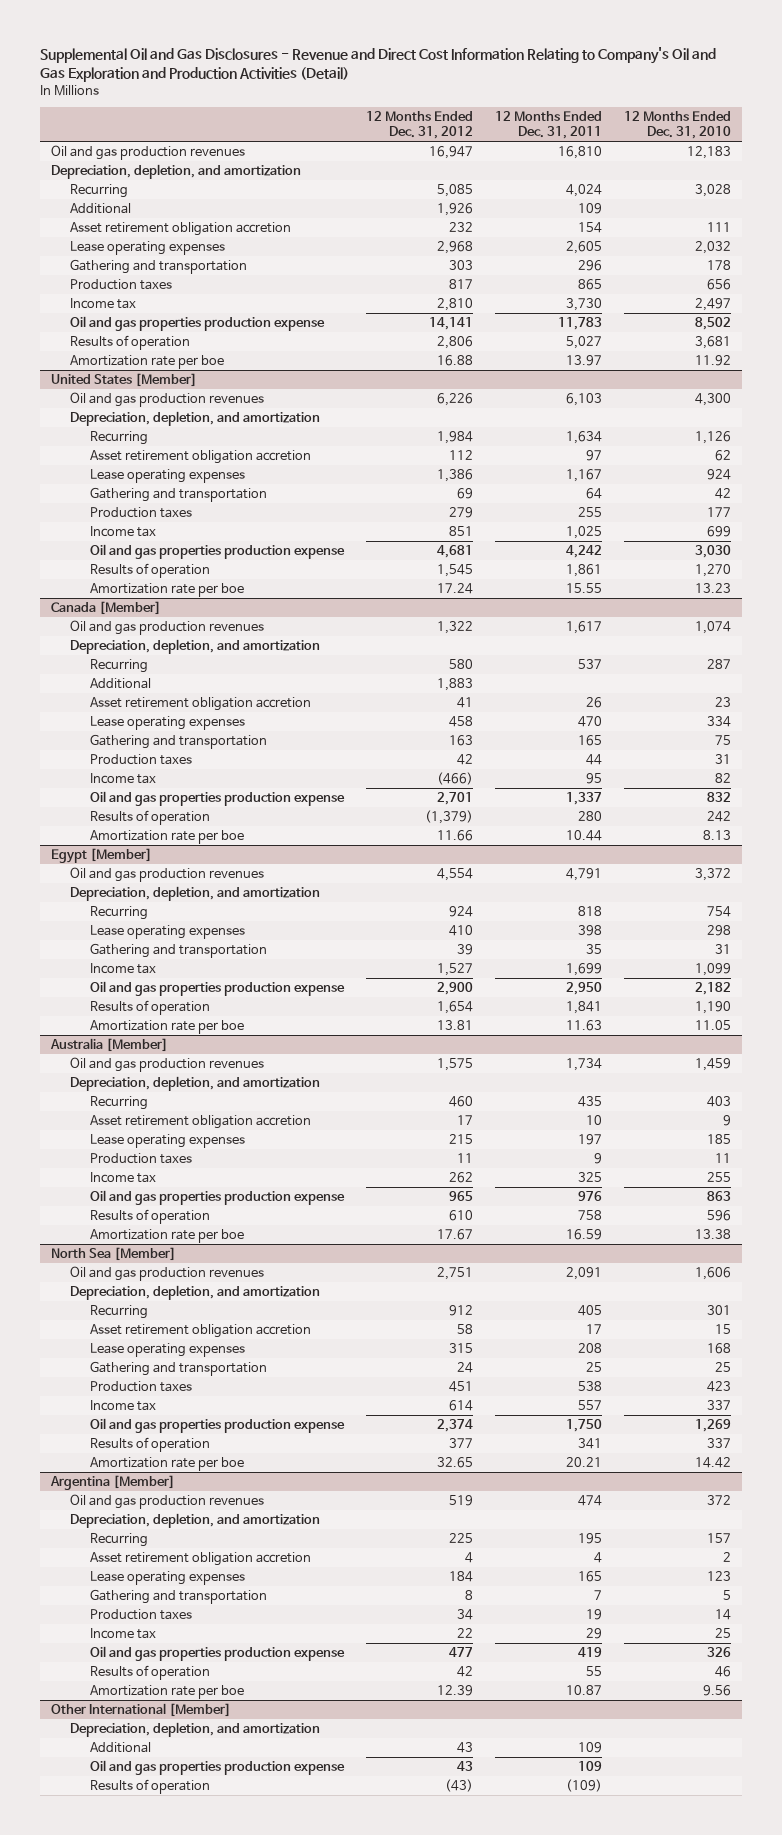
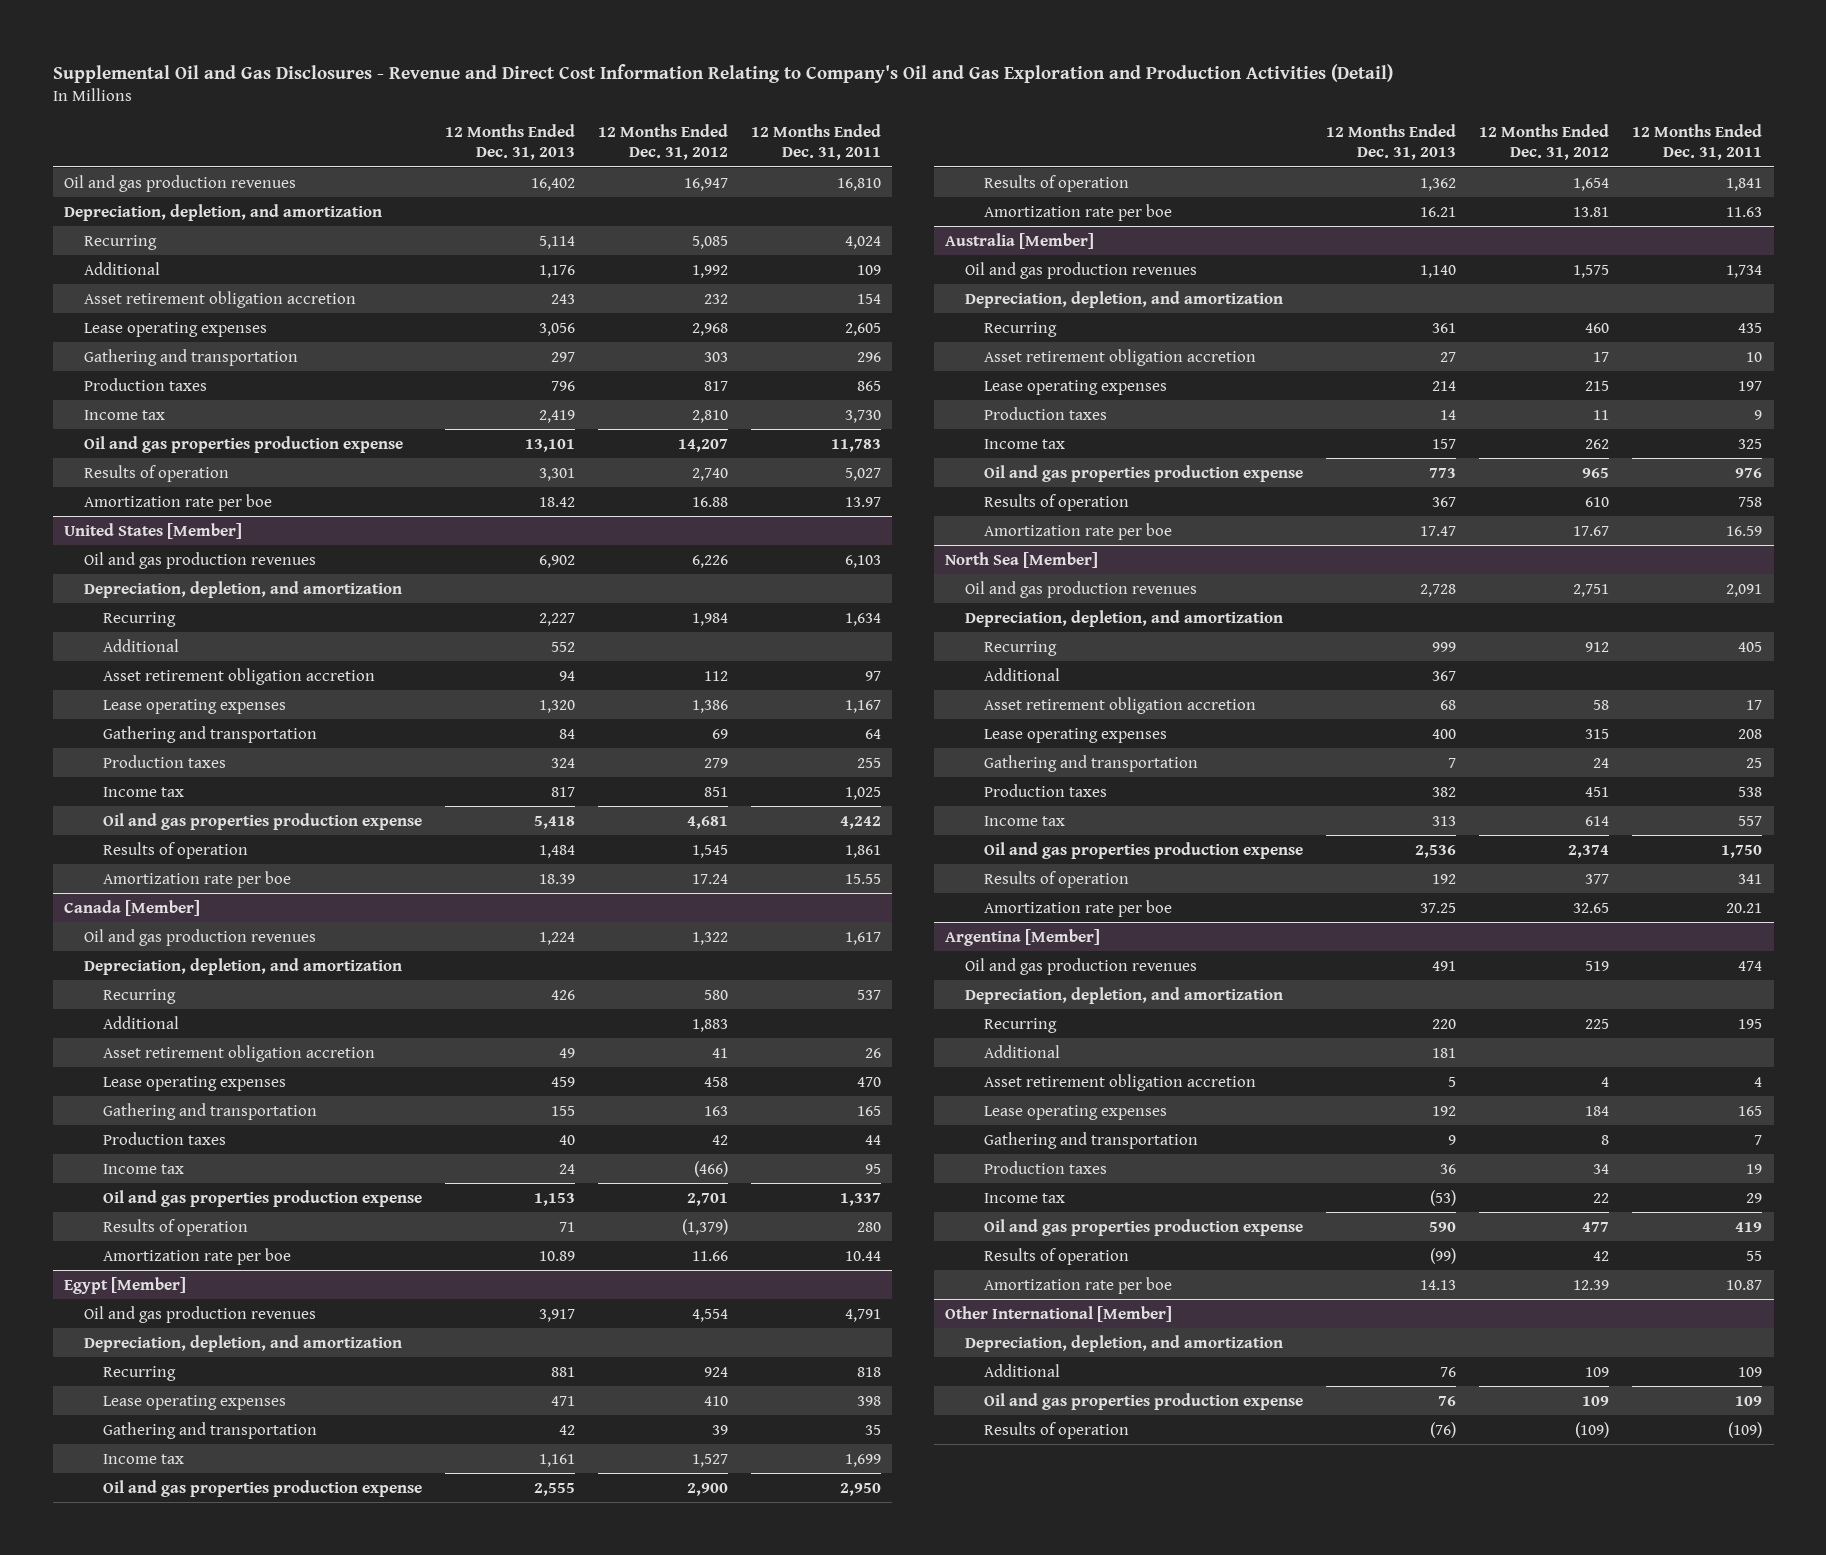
- | 12 Months Ended Dec. 31, 2012 | 12 Months Ended Dec. 31, 2011 | 12 Months Ended Dec. 31, 2010
+ | 12 Months Ended Dec. 31, 2013 | 12 Months Ended Dec. 31, 2012 | 12 Months Ended Dec. 31, 2011
- Additional | 1,926 | 109 |
+ Additional | 1,176 | 1,992 | 109
- Oil and gas properties production expense | 14,141 | 11,783 | 8,502
- Results of operation | 2,806 | 5,027 | 3,681
+ Oil and gas properties production expense | 13,101 | 14,207 | 11,783
+ Results of operation | 3,301 | 2,740 | 5,027
@ United States [Member]
+ Additional | 552 | |
@ North Sea [Member]
+ Additional | 367 | |
@ Argentina [Member]
+ Additional | 181 | |
@ Other International [Member]
- Additional | 43 | 109 |
- Oil and gas properties production expense | 43 | 109 |
- Results of operation | (43) | (109) |
+ Additional | 76 | 109 | 109
+ Oil and gas properties production expense | 76 | 109 | 109
+ Results of operation | (76) | (109) | (109)

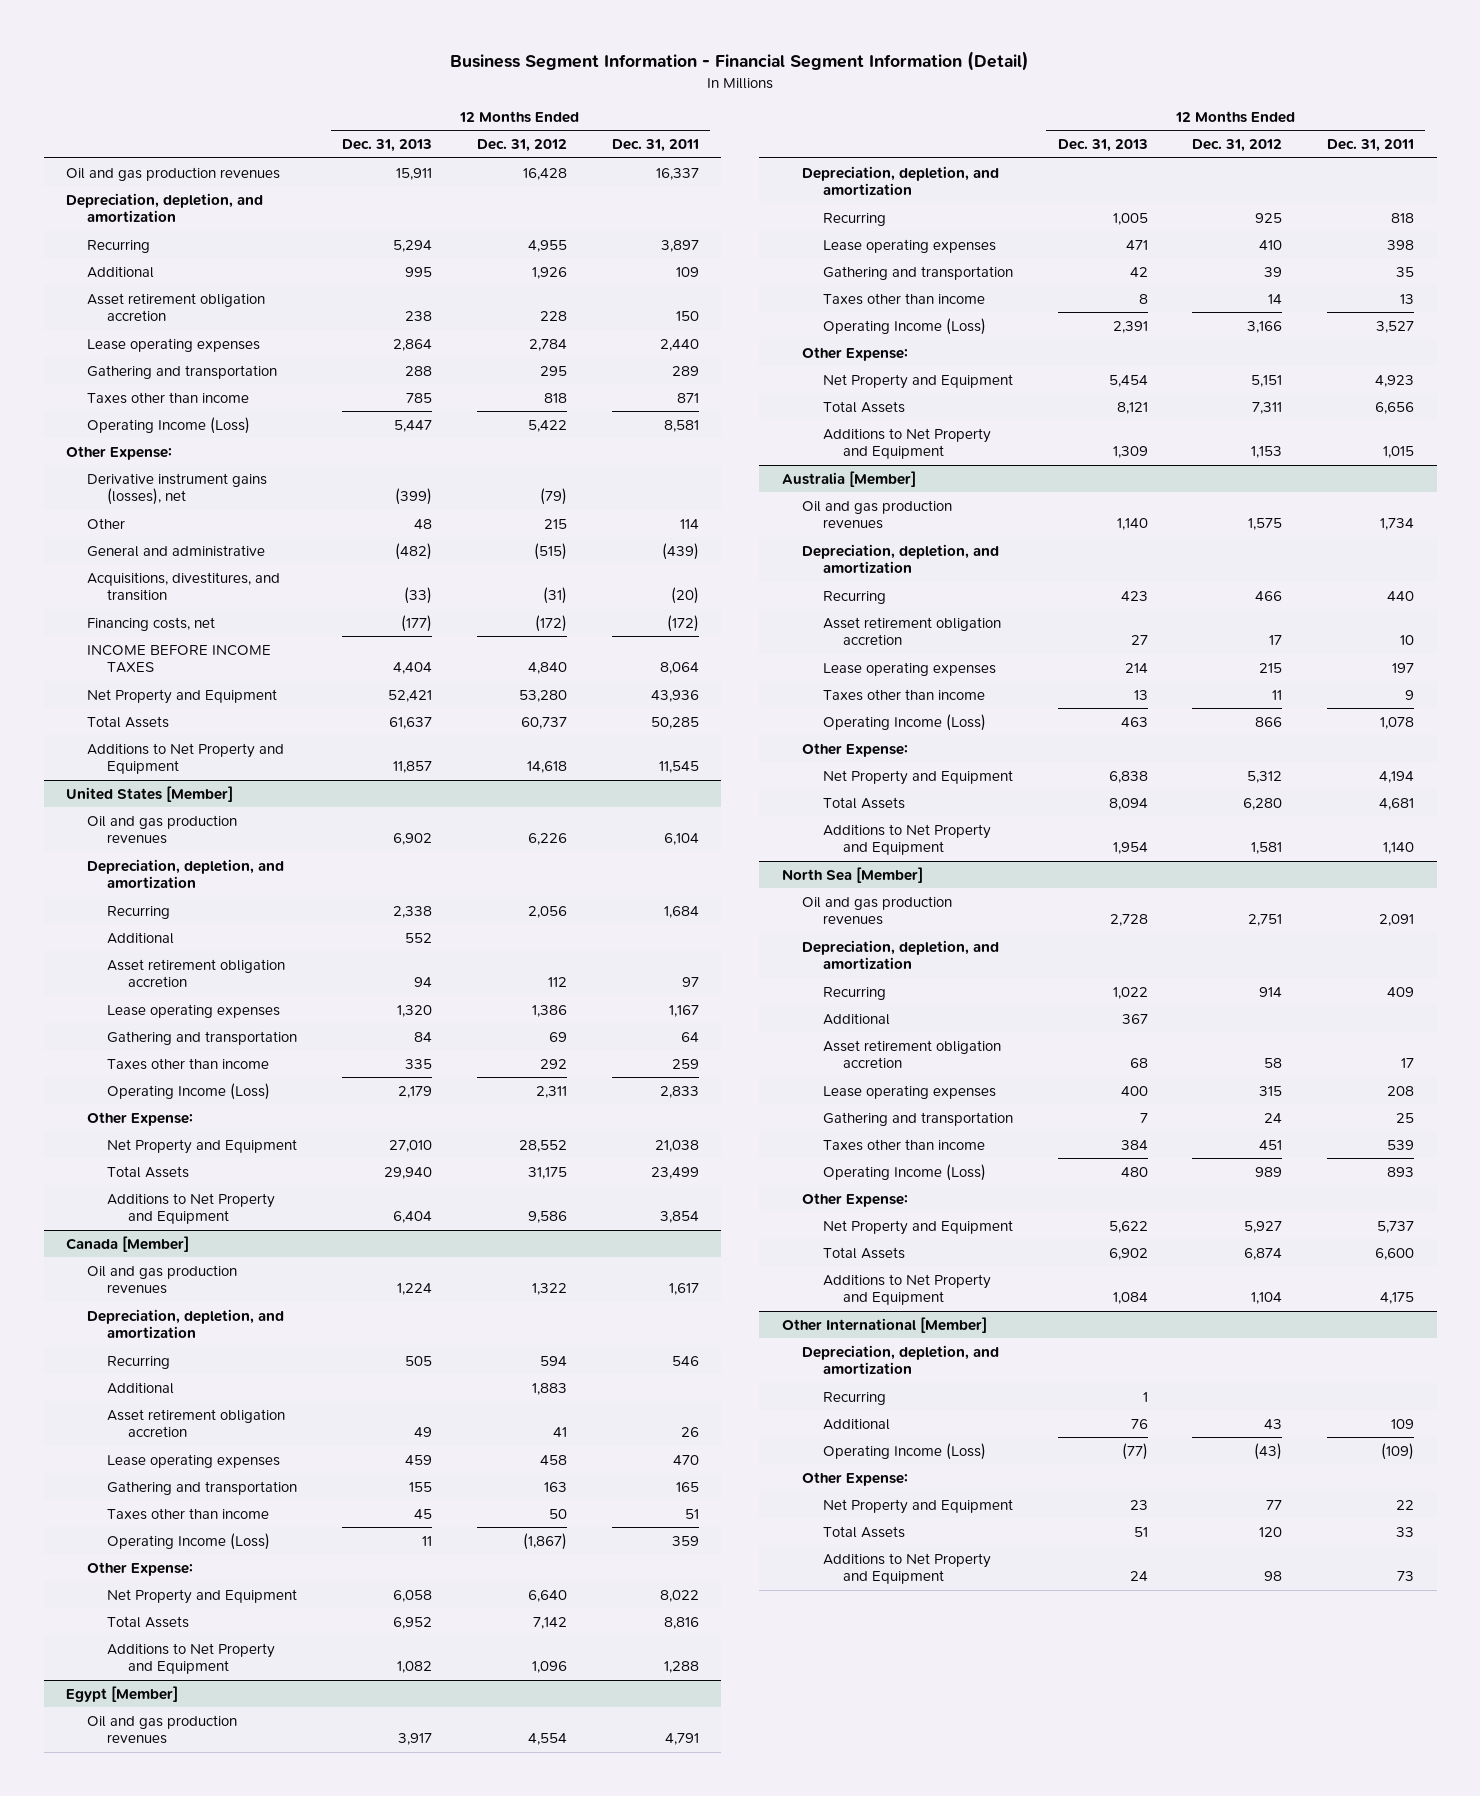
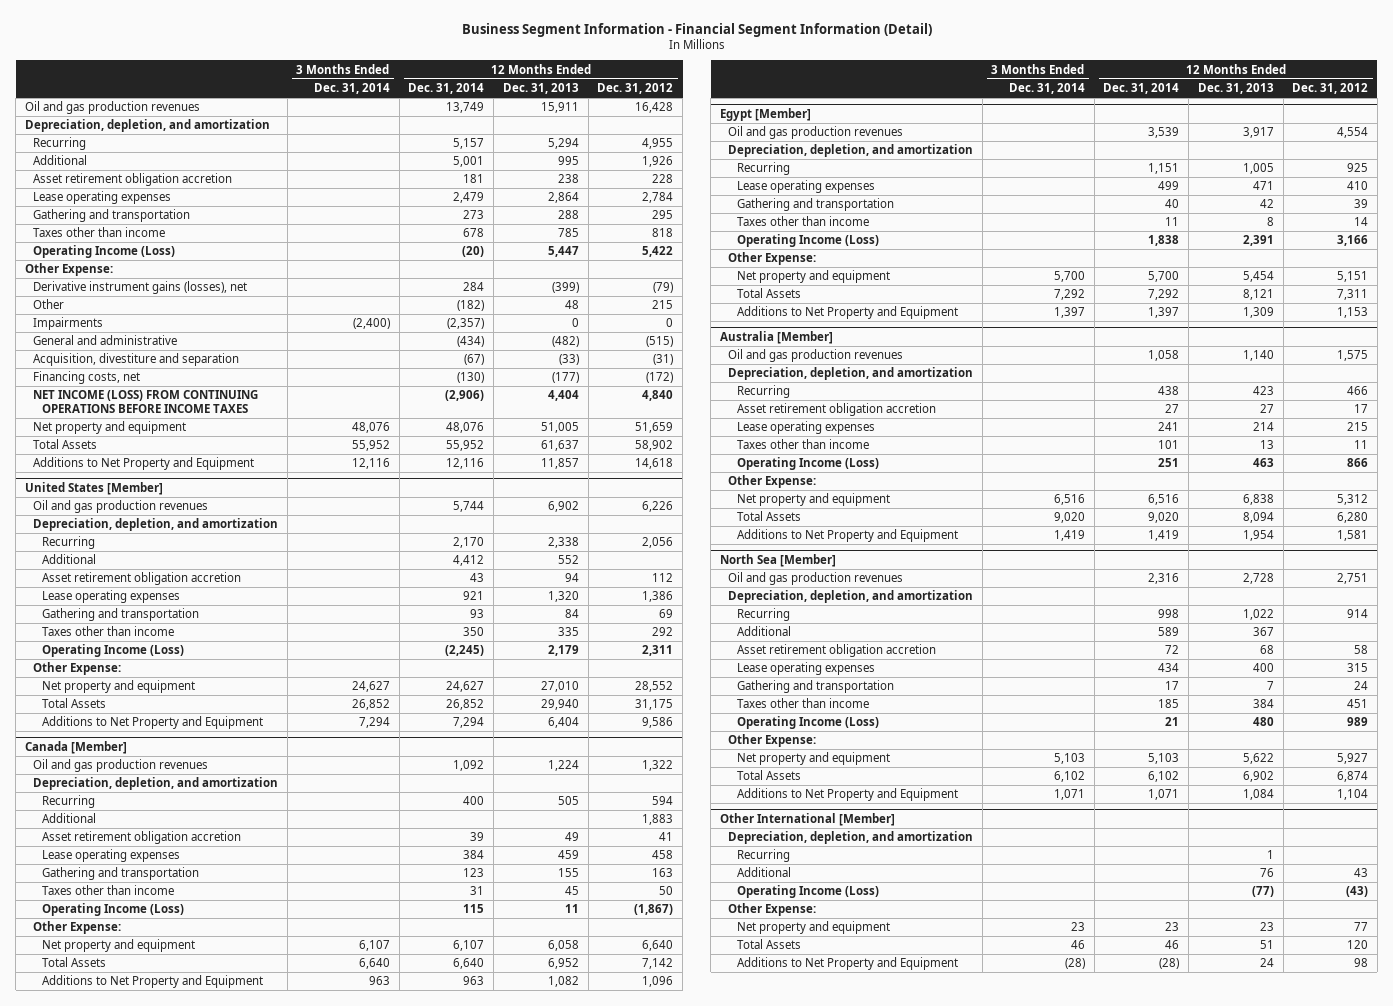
- | 12 Months Ended Dec. 31, 2013 | 12 Months Ended Dec. 31, 2012 | 12 Months Ended Dec. 31, 2011
+ | 3 Months Ended Dec. 31, 2014 | 12 Months Ended Dec. 31, 2014 | 12 Months Ended Dec. 31, 2013 | 12 Months Ended Dec. 31, 2012
+ Impairments | (2,400) | (2,357) | 0 | 0
- Acquisitions, divestitures, and transition | (33) | (31) | (20)
+ Acquisition, divestiture and separation | | (67) | (33) | (31)
- INCOME BEFORE INCOME TAXES | 4,404 | 4,840 | 8,064
- Net Property and Equipment | 52,421 | 53,280 | 43,936
- Total Assets | 61,637 | 60,737 | 50,285
+ NET INCOME (LOSS) FROM CONTINUING OPERATIONS BEFORE INCOME TAXES | | (2,906) | 4,404 | 4,840
+ Net property and equipment | 48,076 | 48,076 | 51,005 | 51,659
+ Total Assets | 55,952 | 55,952 | 61,637 | 58,902
@ United States [Member]
- Net Property and Equipment | 27,010 | 28,552 | 21,038
+ Net property and equipment | 24,627 | 24,627 | 27,010 | 28,552
@ Canada [Member]
- Net Property and Equipment | 6,058 | 6,640 | 8,022
+ Net property and equipment | 6,107 | 6,107 | 6,058 | 6,640
@ Egypt [Member]
- Net Property and Equipment | 5,454 | 5,151 | 4,923
+ Net property and equipment | 5,700 | 5,700 | 5,454 | 5,151
@ Australia [Member]
- Net Property and Equipment | 6,838 | 5,312 | 4,194
+ Net property and equipment | 6,516 | 6,516 | 6,838 | 5,312
@ North Sea [Member]
- Net Property and Equipment | 5,622 | 5,927 | 5,737
+ Net property and equipment | 5,103 | 5,103 | 5,622 | 5,927
@ Other International [Member]
- Net Property and Equipment | 23 | 77 | 22
+ Net property and equipment | 23 | 23 | 23 | 77

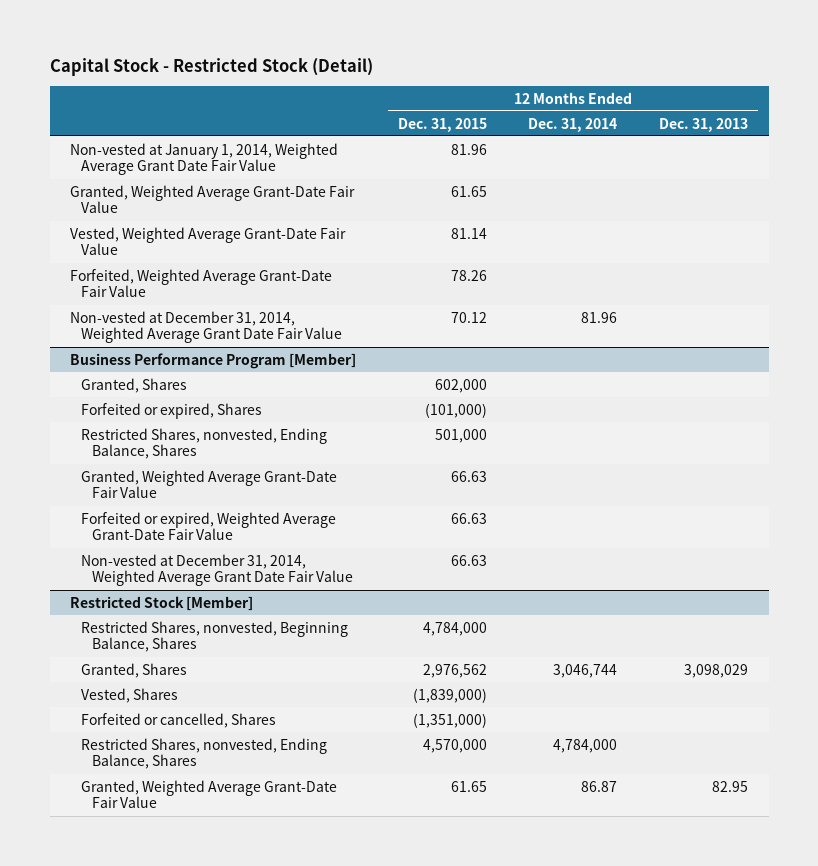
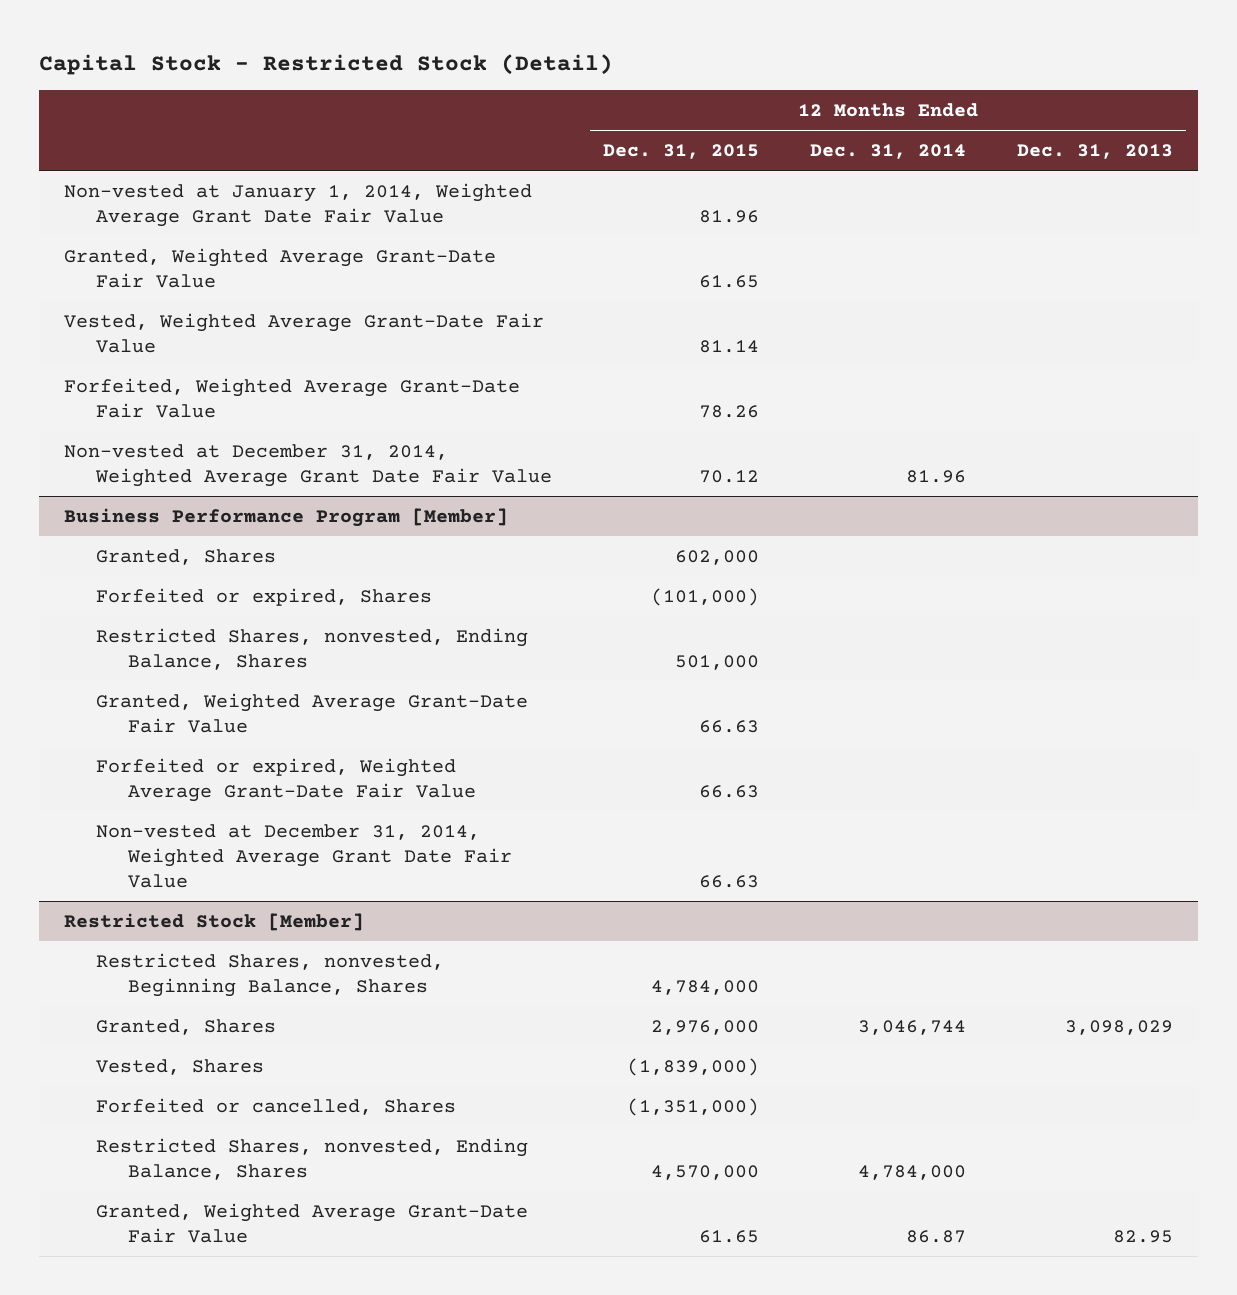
@ Restricted Stock [Member]
- Granted, Shares | 2,976,562 | 3,046,744 | 3,098,029
+ Granted, Shares | 2,976,000 | 3,046,744 | 3,098,029

